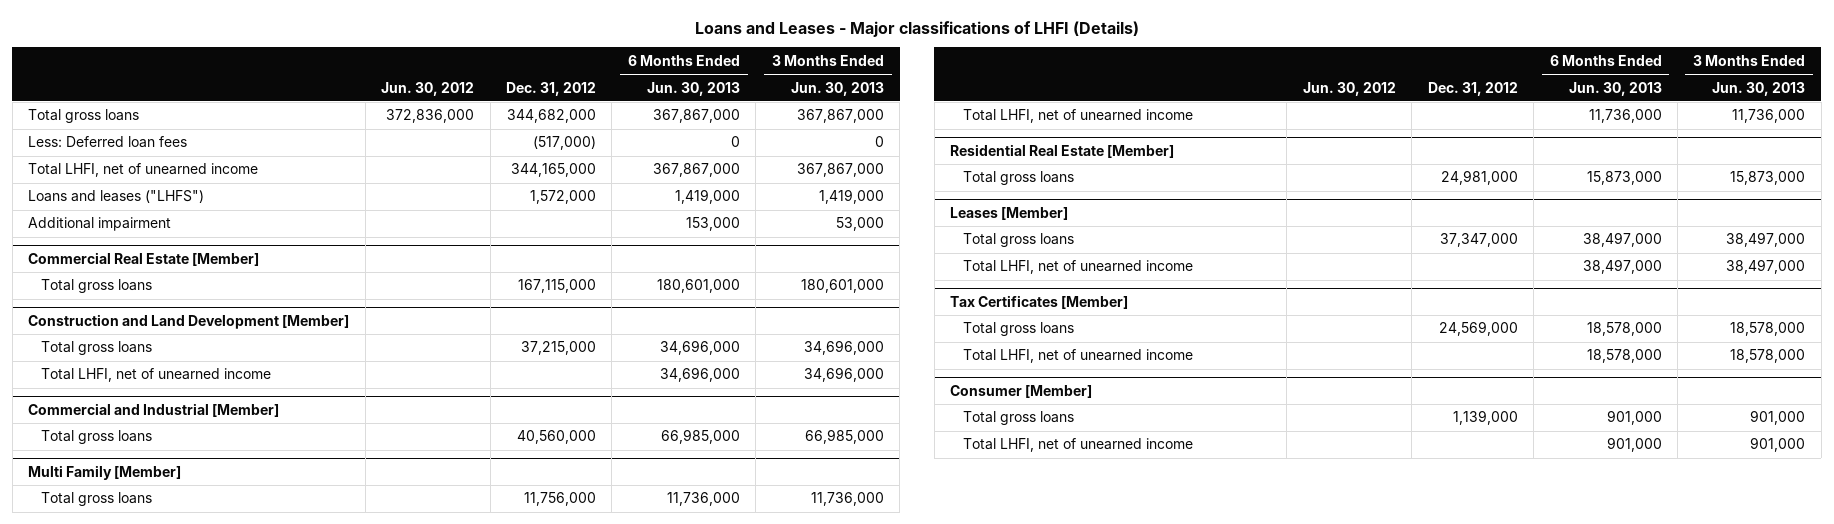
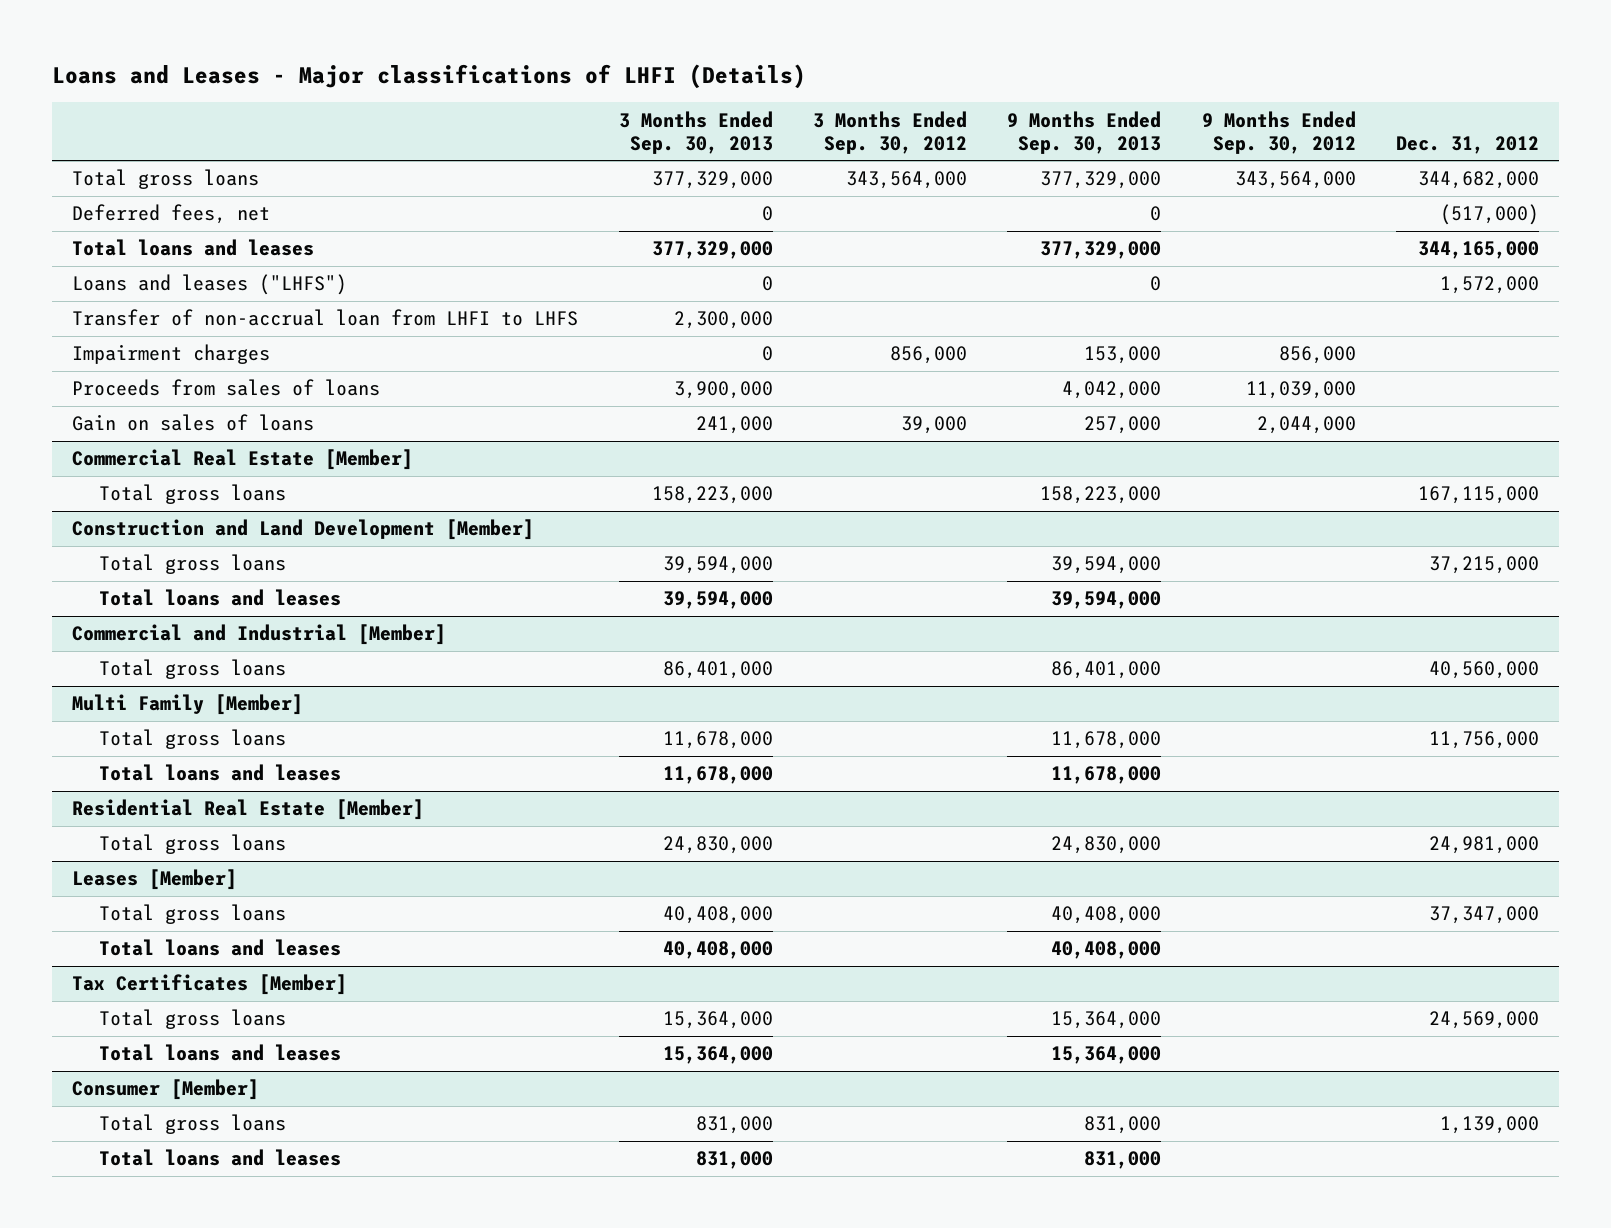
- | Jun. 30, 2012 | Dec. 31, 2012 | 6 Months Ended Jun. 30, 2013 | 3 Months Ended Jun. 30, 2013
+ | 3 Months Ended Sep. 30, 2013 | 3 Months Ended Sep. 30, 2012 | 9 Months Ended Sep. 30, 2013 | 9 Months Ended Sep. 30, 2012 | Dec. 31, 2012
- Less: Deferred loan fees | | (517,000) | 0 | 0
- Total LHFI, net of unearned income | | 344,165,000 | 367,867,000 | 367,867,000
+ Deferred fees, net | 0 | | 0 | | (517,000)
+ Total loans and leases | 377,329,000 | | 377,329,000 | | 344,165,000
- Additional impairment | | | 153,000 | 53,000
+ Transfer of non-accrual loan from LHFI to LHFS | 2,300,000 | | | |
+ Impairment charges | 0 | 856,000 | 153,000 | 856,000 |
+ Proceeds from sales of loans | 3,900,000 | | 4,042,000 | 11,039,000 |
+ Gain on sales of loans | 241,000 | 39,000 | 257,000 | 2,044,000 |
@ Construction and Land Development [Member]
- Total LHFI, net of unearned income | | | 34,696,000 | 34,696,000
+ Total loans and leases | 39,594,000 | | 39,594,000 | |
@ Multi Family [Member]
- Total LHFI, net of unearned income | | | 11,736,000 | 11,736,000
+ Total loans and leases | 11,678,000 | | 11,678,000 | |
@ Leases [Member]
- Total LHFI, net of unearned income | | | 38,497,000 | 38,497,000
+ Total loans and leases | 40,408,000 | | 40,408,000 | |
@ Tax Certificates [Member]
- Total LHFI, net of unearned income | | | 18,578,000 | 18,578,000
+ Total loans and leases | 15,364,000 | | 15,364,000 | |
@ Consumer [Member]
- Total LHFI, net of unearned income | | | 901,000 | 901,000
+ Total loans and leases | 831,000 | | 831,000 | |

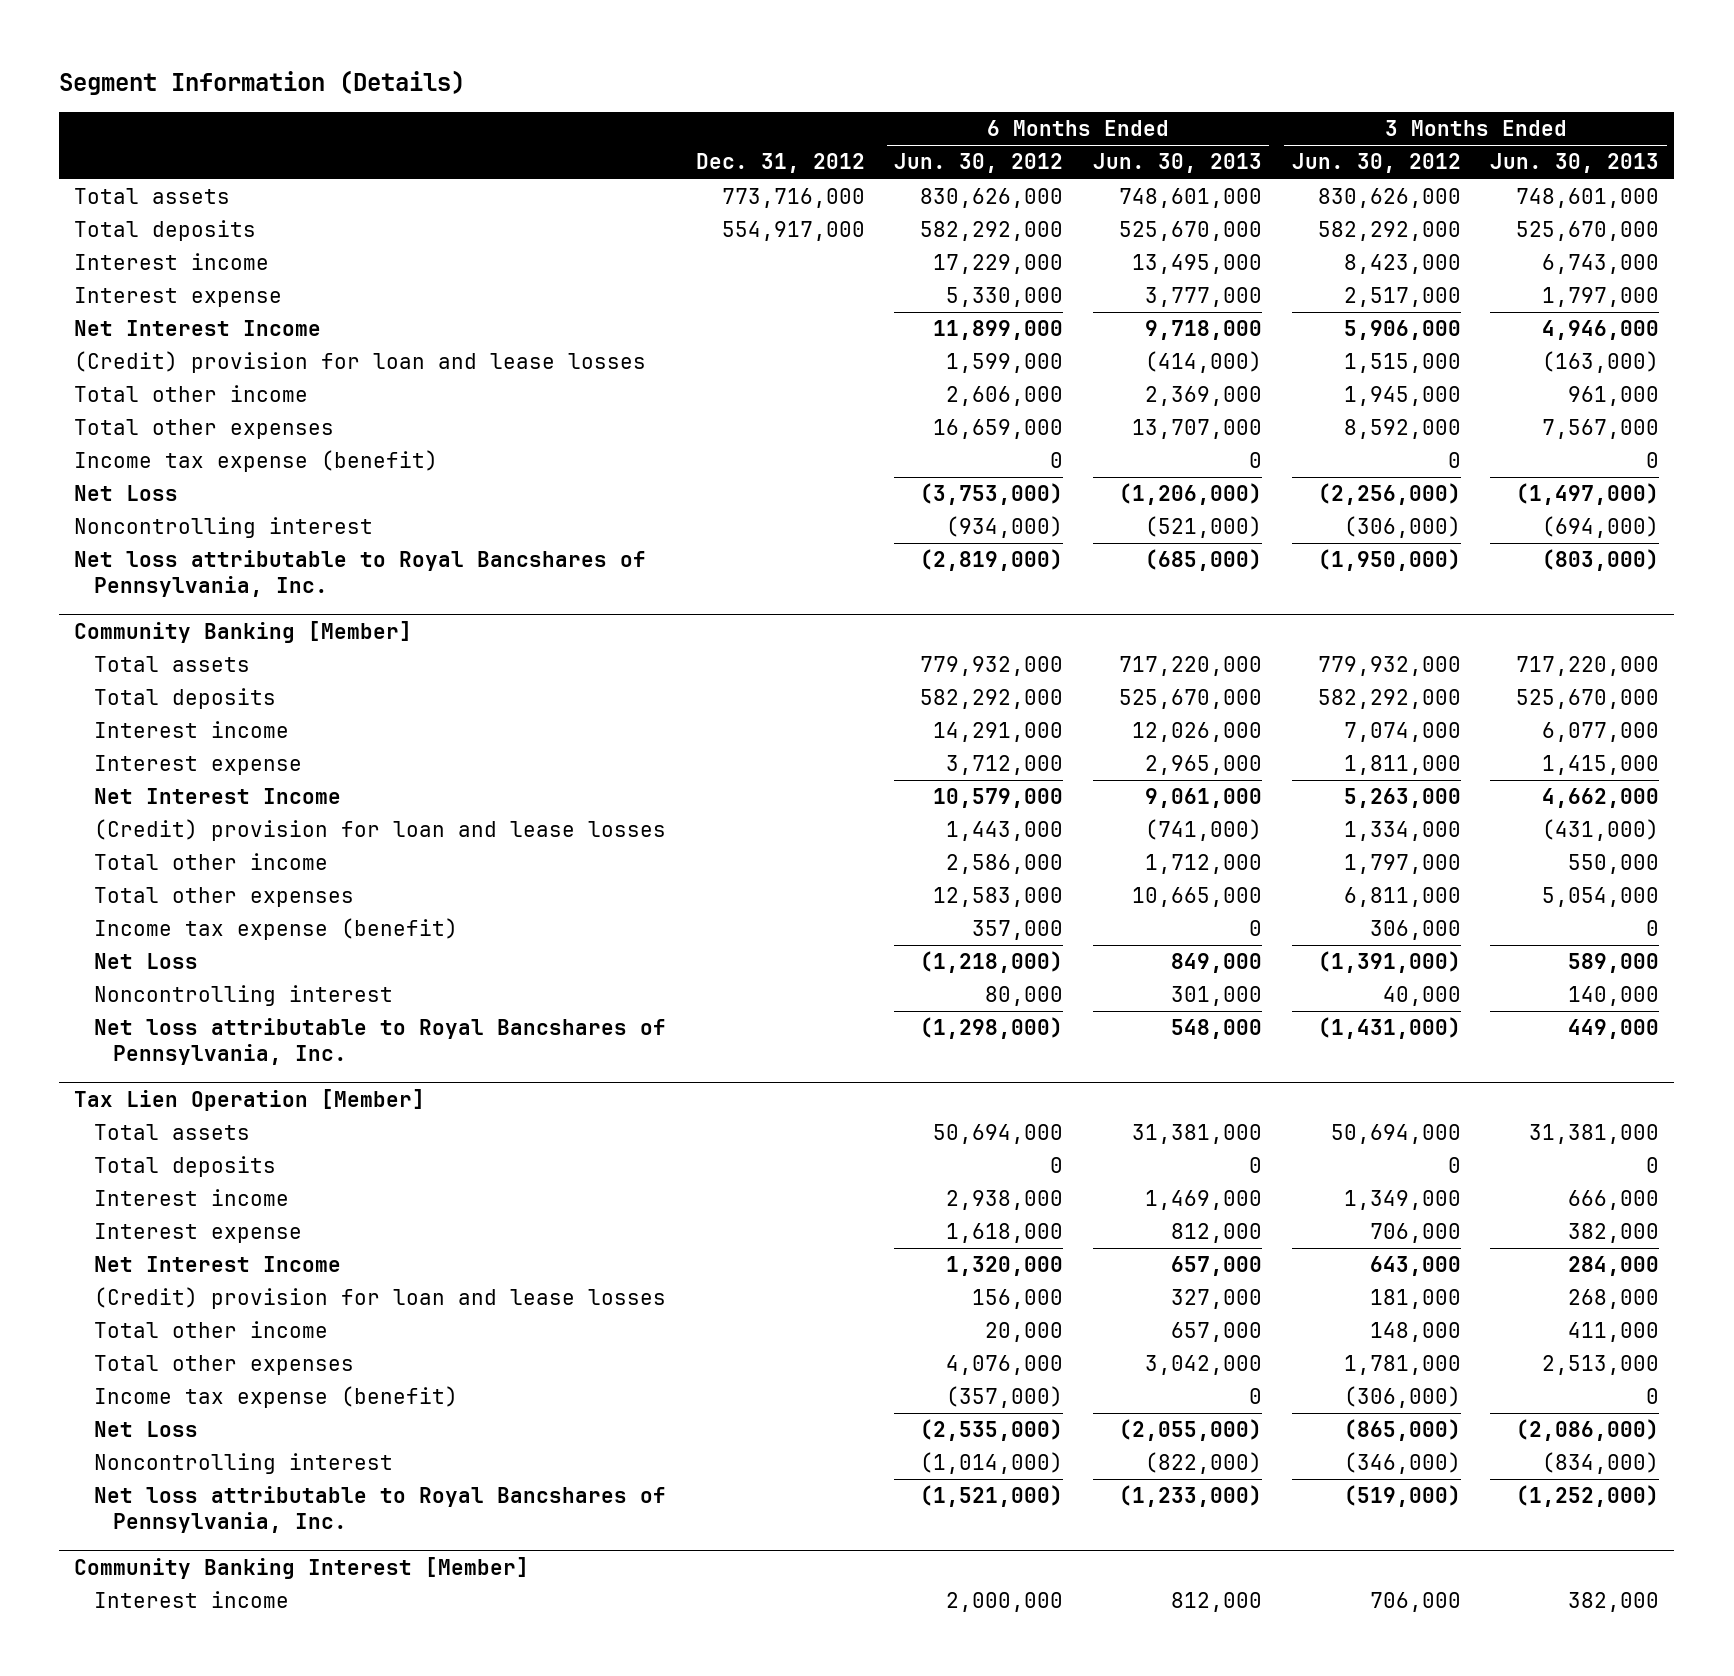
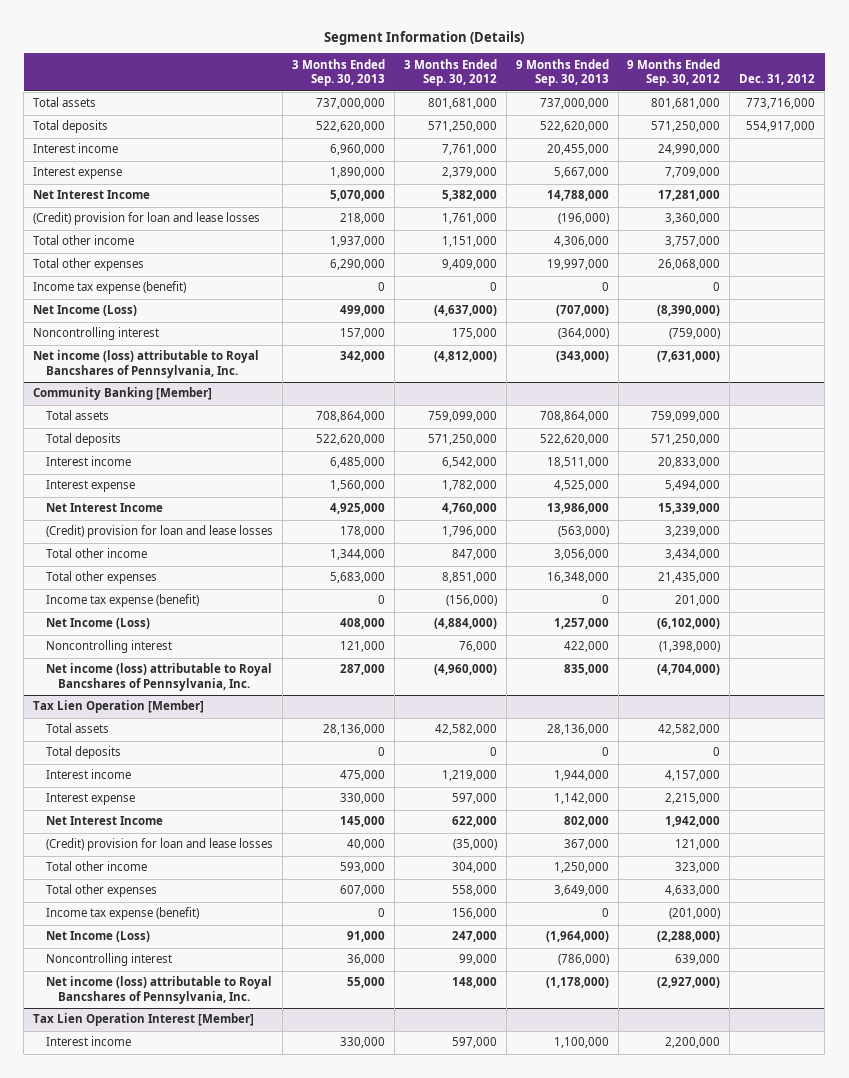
- | Dec. 31, 2012 | 6 Months Ended Jun. 30, 2012 | 6 Months Ended Jun. 30, 2013 | 3 Months Ended Jun. 30, 2012 | 3 Months Ended Jun. 30, 2013
+ | 3 Months Ended Sep. 30, 2013 | 3 Months Ended Sep. 30, 2012 | 9 Months Ended Sep. 30, 2013 | 9 Months Ended Sep. 30, 2012 | Dec. 31, 2012
- Net Loss | | (3,753,000) | (1,206,000) | (2,256,000) | (1,497,000)
+ Net Income (Loss) | 499,000 | (4,637,000) | (707,000) | (8,390,000) |
- Net loss attributable to Royal Bancshares of Pennsylvania, Inc. | | (2,819,000) | (685,000) | (1,950,000) | (803,000)
+ Net income (loss) attributable to Royal Bancshares of Pennsylvania, Inc. | 342,000 | (4,812,000) | (343,000) | (7,631,000) |
@ Community Banking [Member]
- Net Loss | | (1,218,000) | 849,000 | (1,391,000) | 589,000
+ Net Income (Loss) | 408,000 | (4,884,000) | 1,257,000 | (6,102,000) |
- Net loss attributable to Royal Bancshares of Pennsylvania, Inc. | | (1,298,000) | 548,000 | (1,431,000) | 449,000
+ Net income (loss) attributable to Royal Bancshares of Pennsylvania, Inc. | 287,000 | (4,960,000) | 835,000 | (4,704,000) |
@ Tax Lien Operation [Member]
- Net Loss | | (2,535,000) | (2,055,000) | (865,000) | (2,086,000)
+ Net Income (Loss) | 91,000 | 247,000 | (1,964,000) | (2,288,000) |
- Net loss attributable to Royal Bancshares of Pennsylvania, Inc. | | (1,521,000) | (1,233,000) | (519,000) | (1,252,000)
- Community Banking Interest [Member]
- Interest income | | 2,000,000 | 812,000 | 706,000 | 382,000
@ Tax Lien Operation [Member]
+ Net income (loss) attributable to Royal Bancshares of Pennsylvania, Inc. | 55,000 | 148,000 | (1,178,000) | (2,927,000) |
+ Tax Lien Operation Interest [Member]
+ Interest income | 330,000 | 597,000 | 1,100,000 | 2,200,000 |

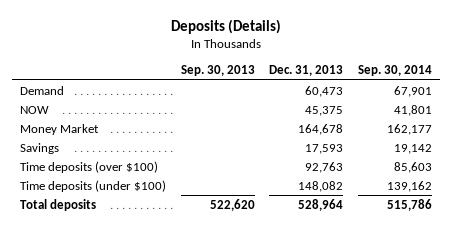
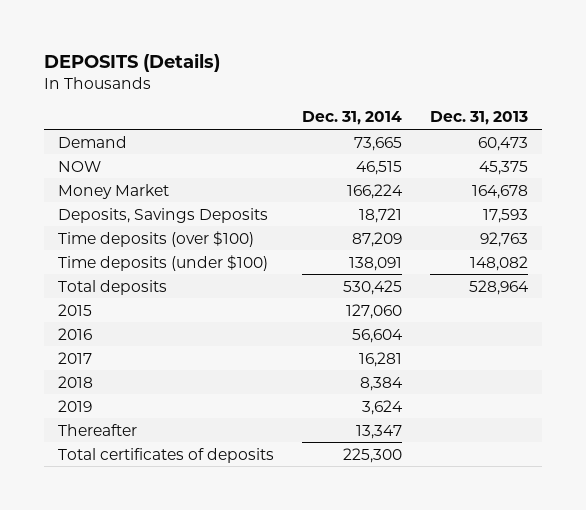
- Deposits (Details)
+ DEPOSITS (Details)
- | Sep. 30, 2013 | Dec. 31, 2013 | Sep. 30, 2014
+ | Dec. 31, 2014 | Dec. 31, 2013
- Savings | | 17,593 | 19,142
+ Deposits, Savings Deposits | 18,721 | 17,593
+ 2015 | 127,060 |
+ 2016 | 56,604 |
+ 2017 | 16,281 |
+ 2018 | 8,384 |
+ 2019 | 3,624 |
+ Thereafter | 13,347 |
+ Total certificates of deposits | 225,300 |

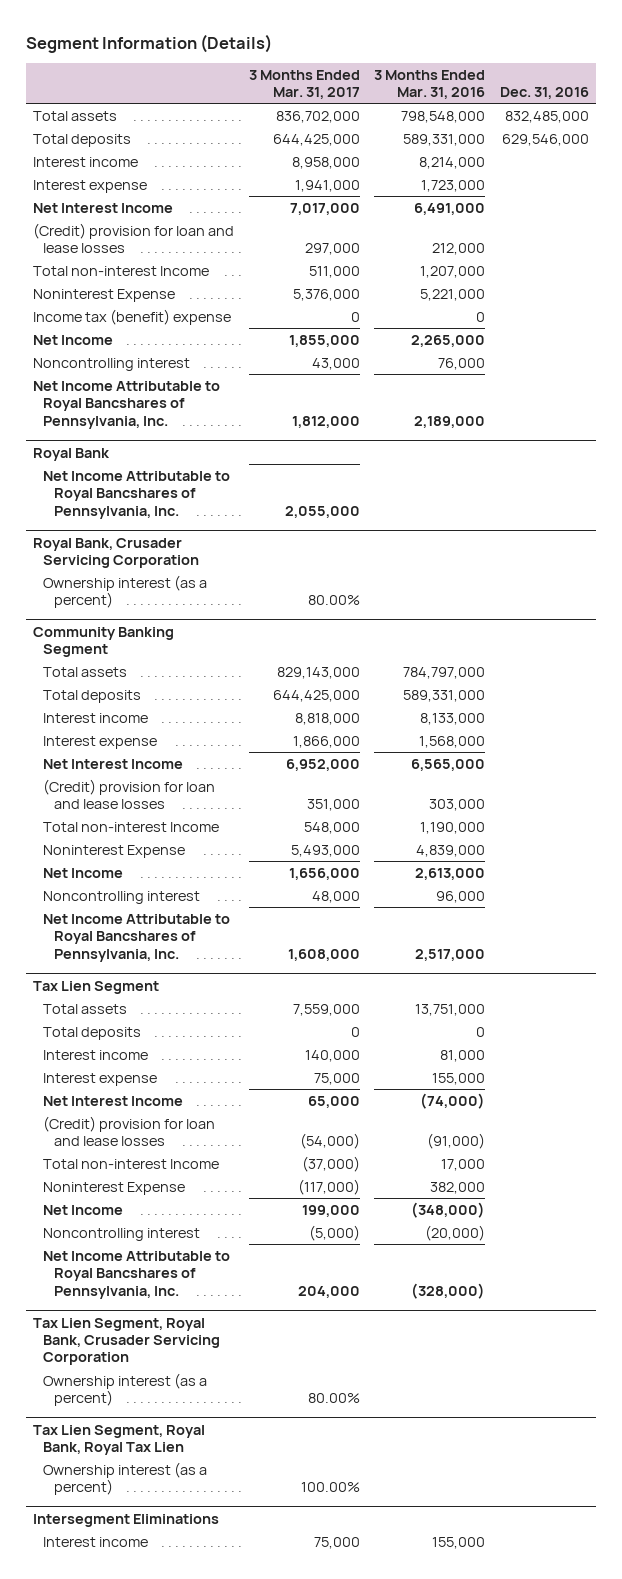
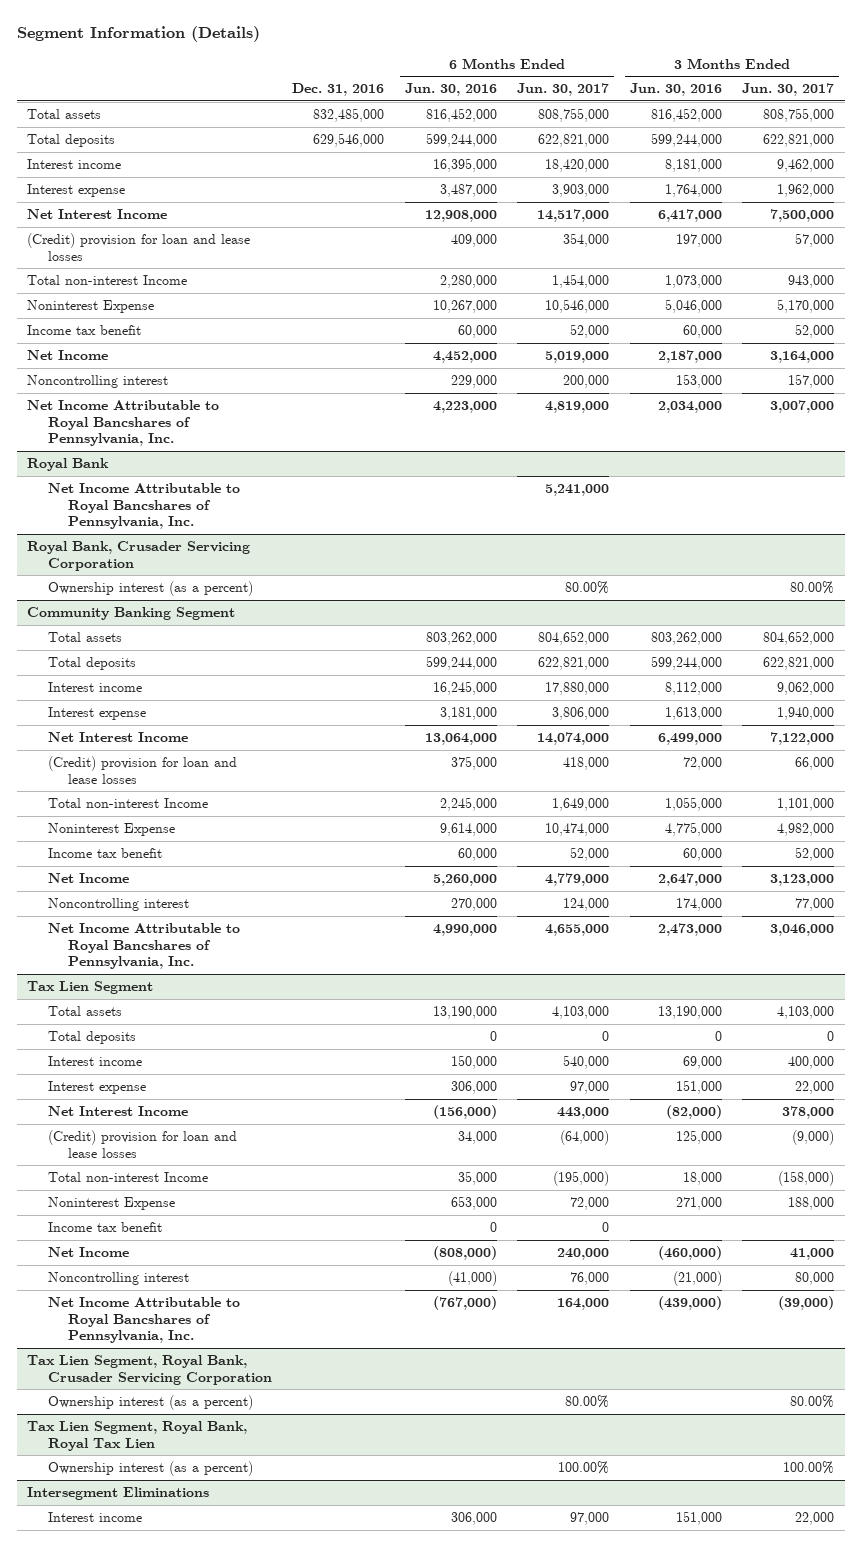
- | 3 Months Ended Mar. 31, 2017 | 3 Months Ended Mar. 31, 2016 | Dec. 31, 2016
+ | Dec. 31, 2016 | 6 Months Ended Jun. 30, 2016 | 6 Months Ended Jun. 30, 2017 | 3 Months Ended Jun. 30, 2016 | 3 Months Ended Jun. 30, 2017
- Income tax (benefit) expense | 0 | 0 |
+ Income tax benefit | | 60,000 | 52,000 | 60,000 | 52,000
@ Community Banking Segment
+ Income tax benefit | | 60,000 | 52,000 | 60,000 | 52,000
@ Tax Lien Segment
+ Income tax benefit | | 0 | 0 | |

